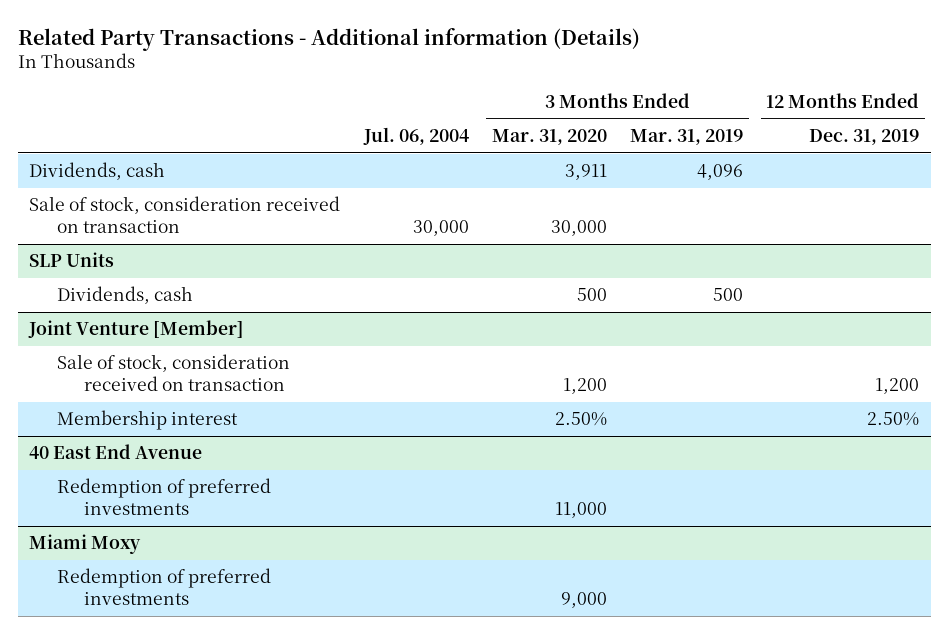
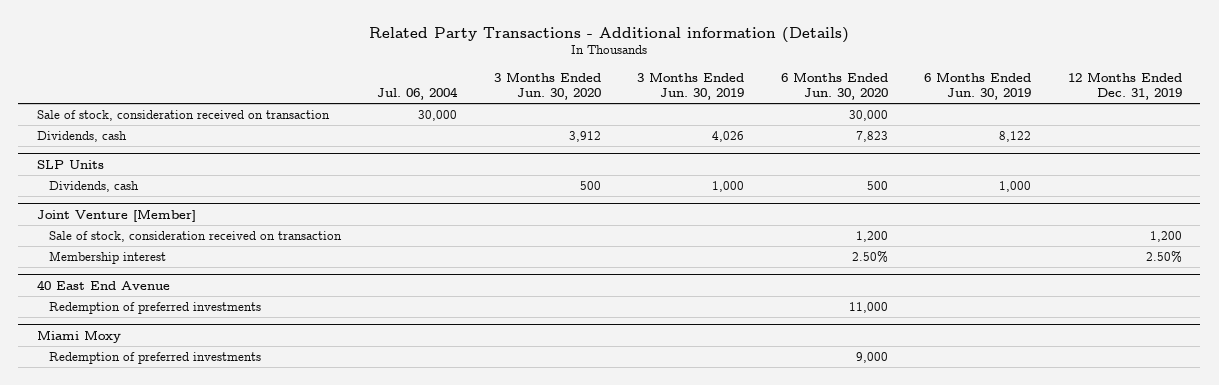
- | Jul. 06, 2004 | 3 Months Ended Mar. 31, 2020 | 3 Months Ended Mar. 31, 2019 | 12 Months Ended Dec. 31, 2019
+ | Jul. 06, 2004 | 3 Months Ended Jun. 30, 2020 | 3 Months Ended Jun. 30, 2019 | 6 Months Ended Jun. 30, 2020 | 6 Months Ended Jun. 30, 2019 | 12 Months Ended Dec. 31, 2019
moved down: Dividends, cash | | 3,912 | 4,026 | 7,823 | 8,122 |

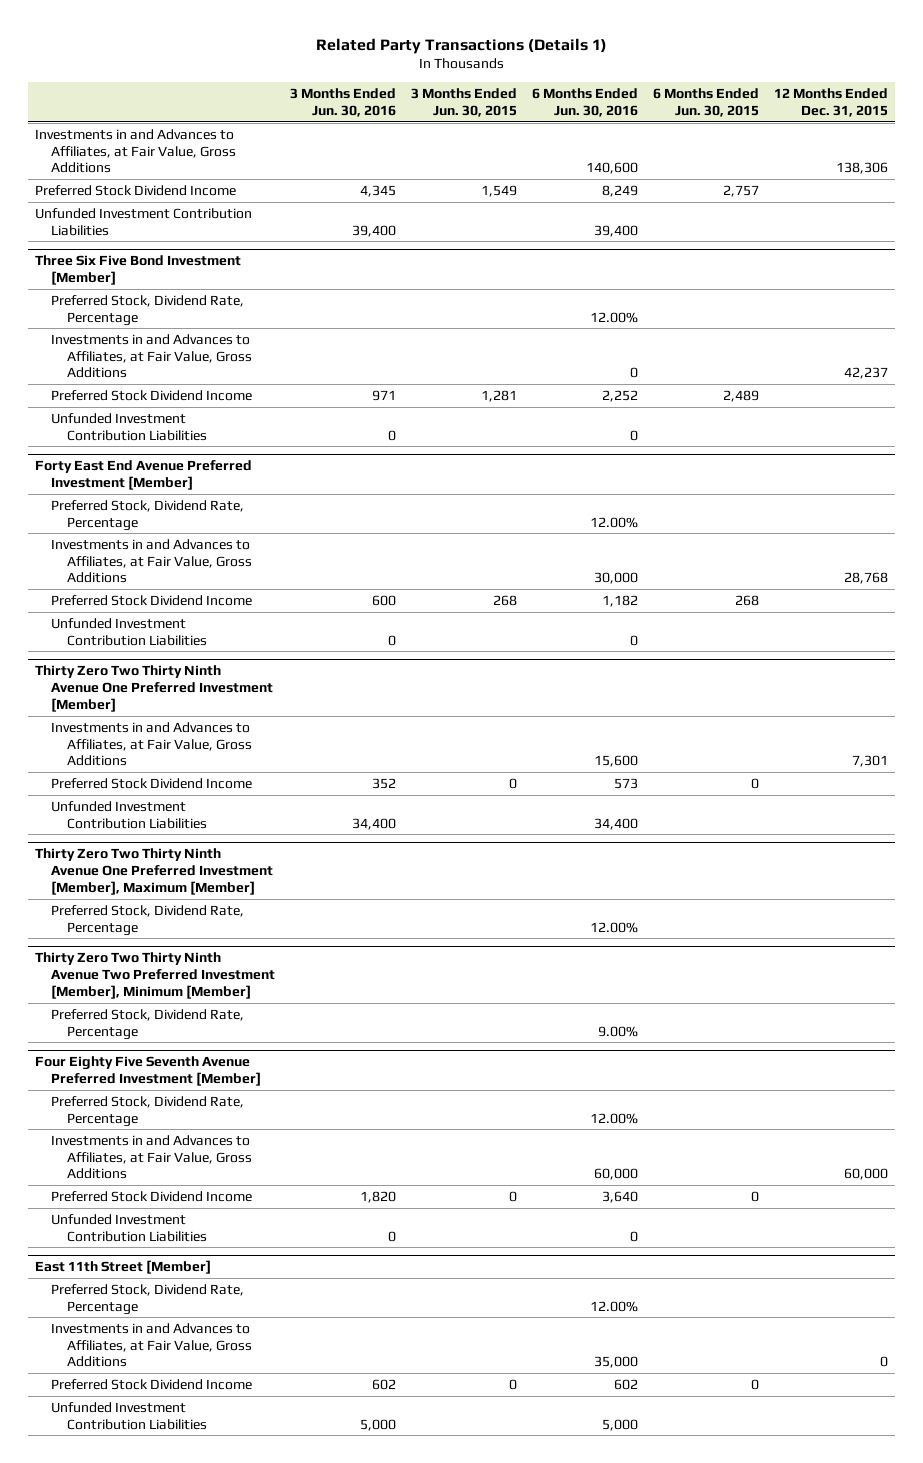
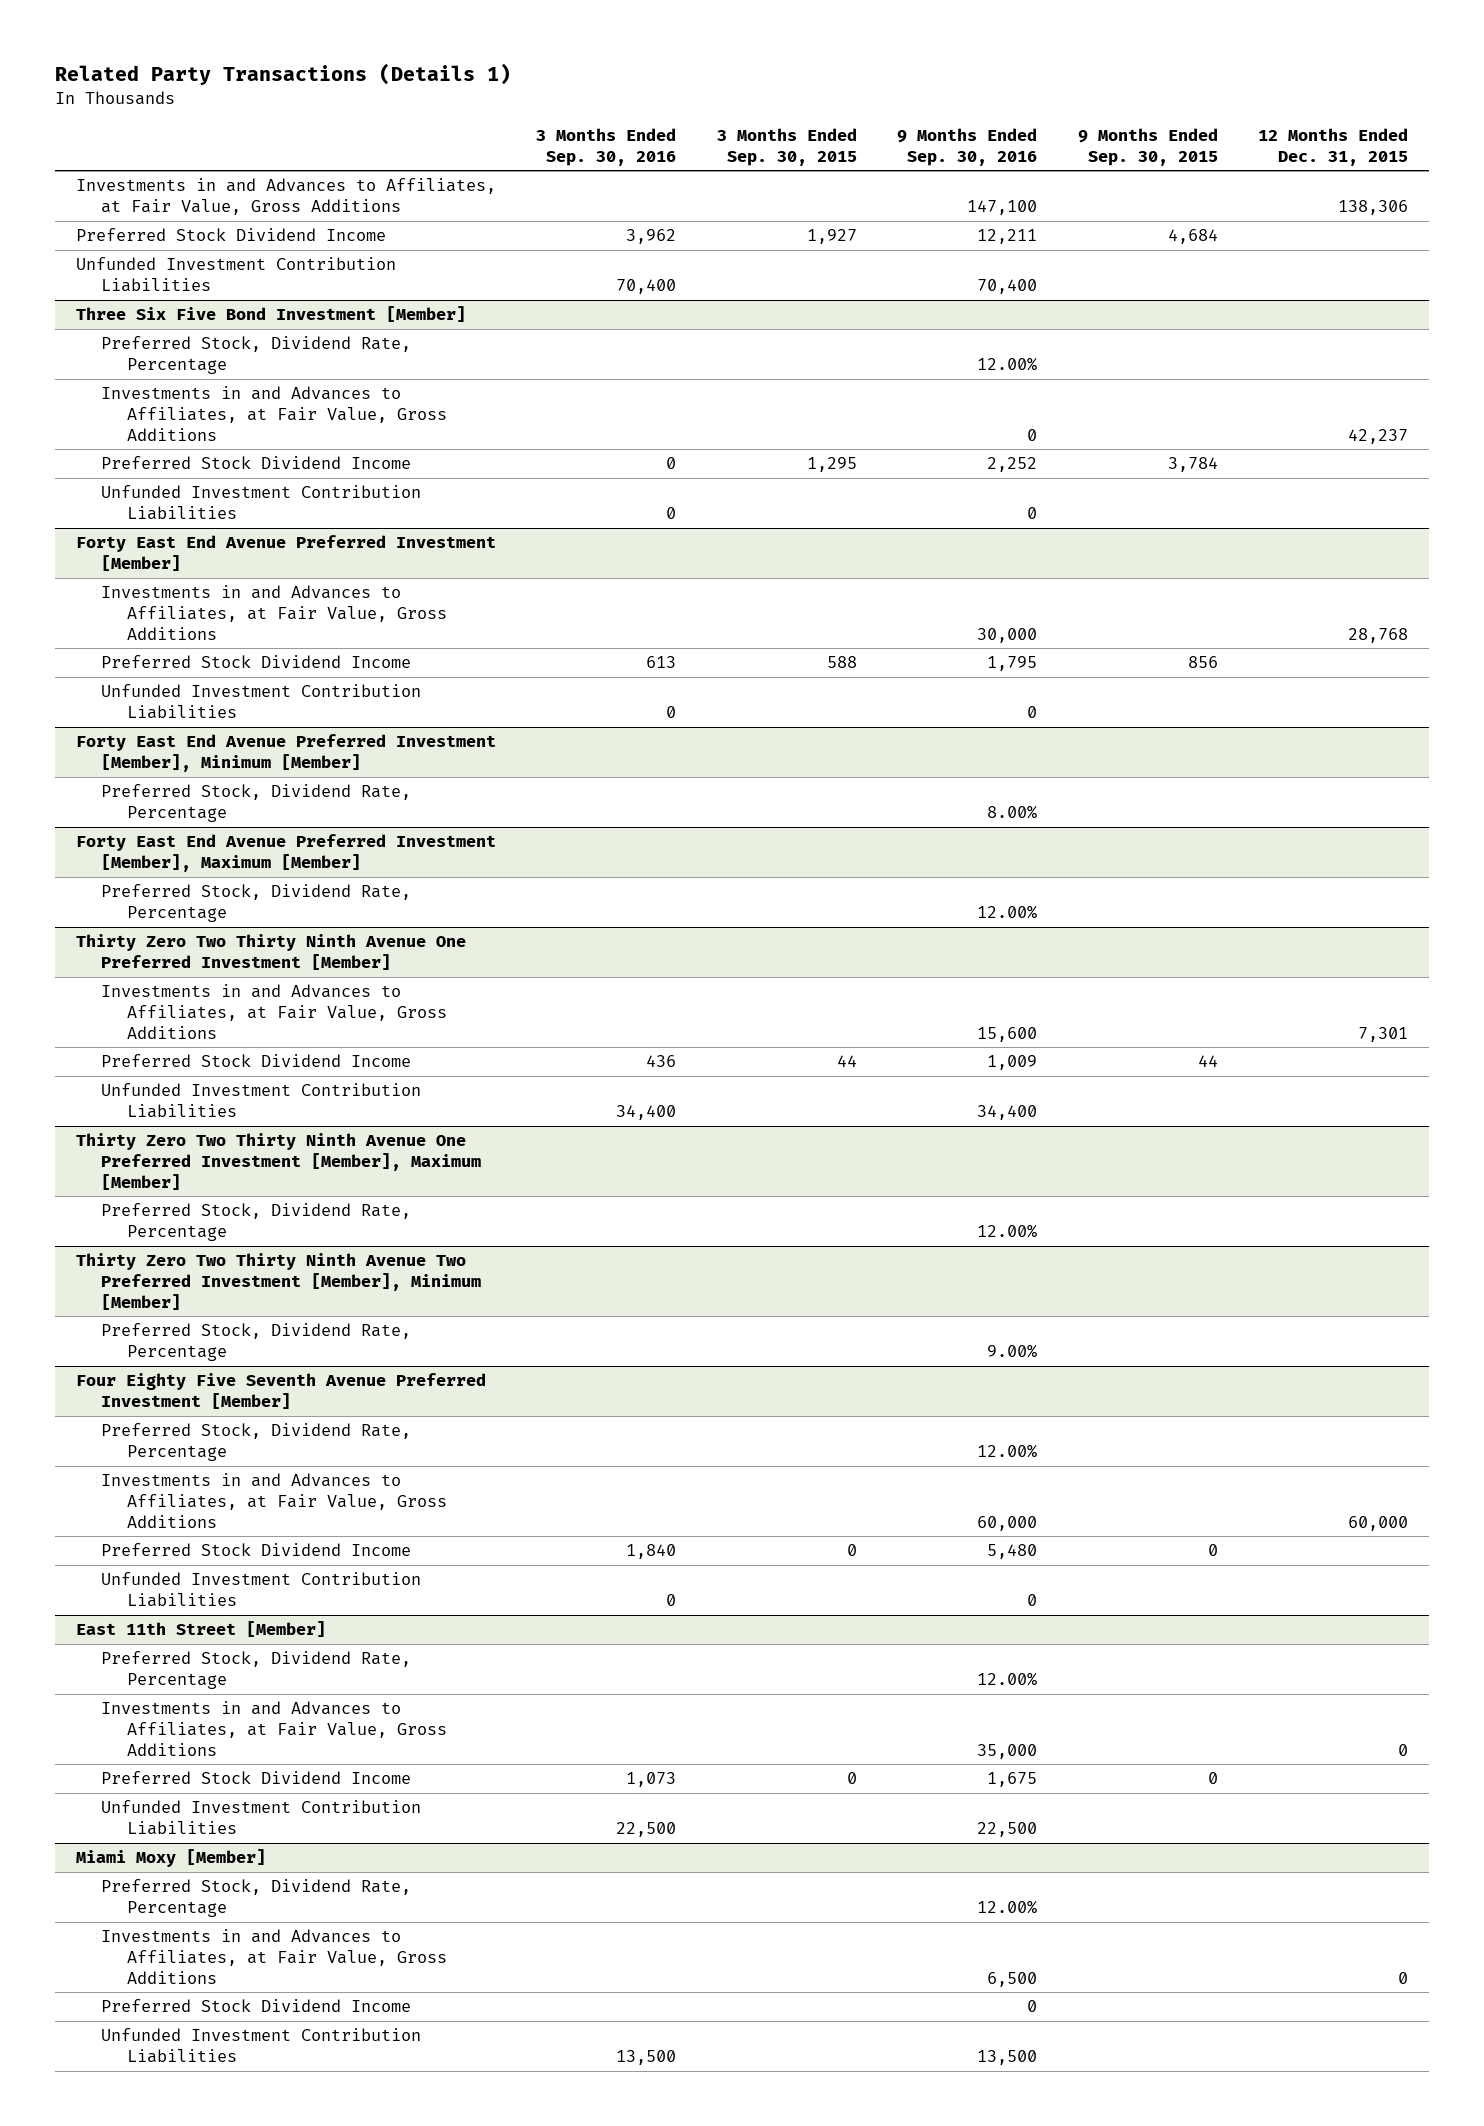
- | 3 Months Ended Jun. 30, 2016 | 3 Months Ended Jun. 30, 2015 | 6 Months Ended Jun. 30, 2016 | 6 Months Ended Jun. 30, 2015 | 12 Months Ended Dec. 31, 2015
+ | 3 Months Ended Sep. 30, 2016 | 3 Months Ended Sep. 30, 2015 | 9 Months Ended Sep. 30, 2016 | 9 Months Ended Sep. 30, 2015 | 12 Months Ended Dec. 31, 2015
@ Forty East End Avenue Preferred Investment [Member]
- Preferred Stock, Dividend Rate, Percentage | | | 12.00% | |
+ Forty East End Avenue Preferred Investment [Member], Minimum [Member]
+ Preferred Stock, Dividend Rate, Percentage | | | 8.00% | |
+ Forty East End Avenue Preferred Investment [Member], Maximum [Member]
+ Preferred Stock, Dividend Rate, Percentage | | | 12.00% | |
+ Miami Moxy [Member]
+ Preferred Stock, Dividend Rate, Percentage | | | 12.00% | |
+ Investments in and Advances to Affiliates, at Fair Value, Gross Additions | | | 6,500 | | 0
+ Preferred Stock Dividend Income | | | 0 | |
+ Unfunded Investment Contribution Liabilities | 13,500 | | 13,500 | |

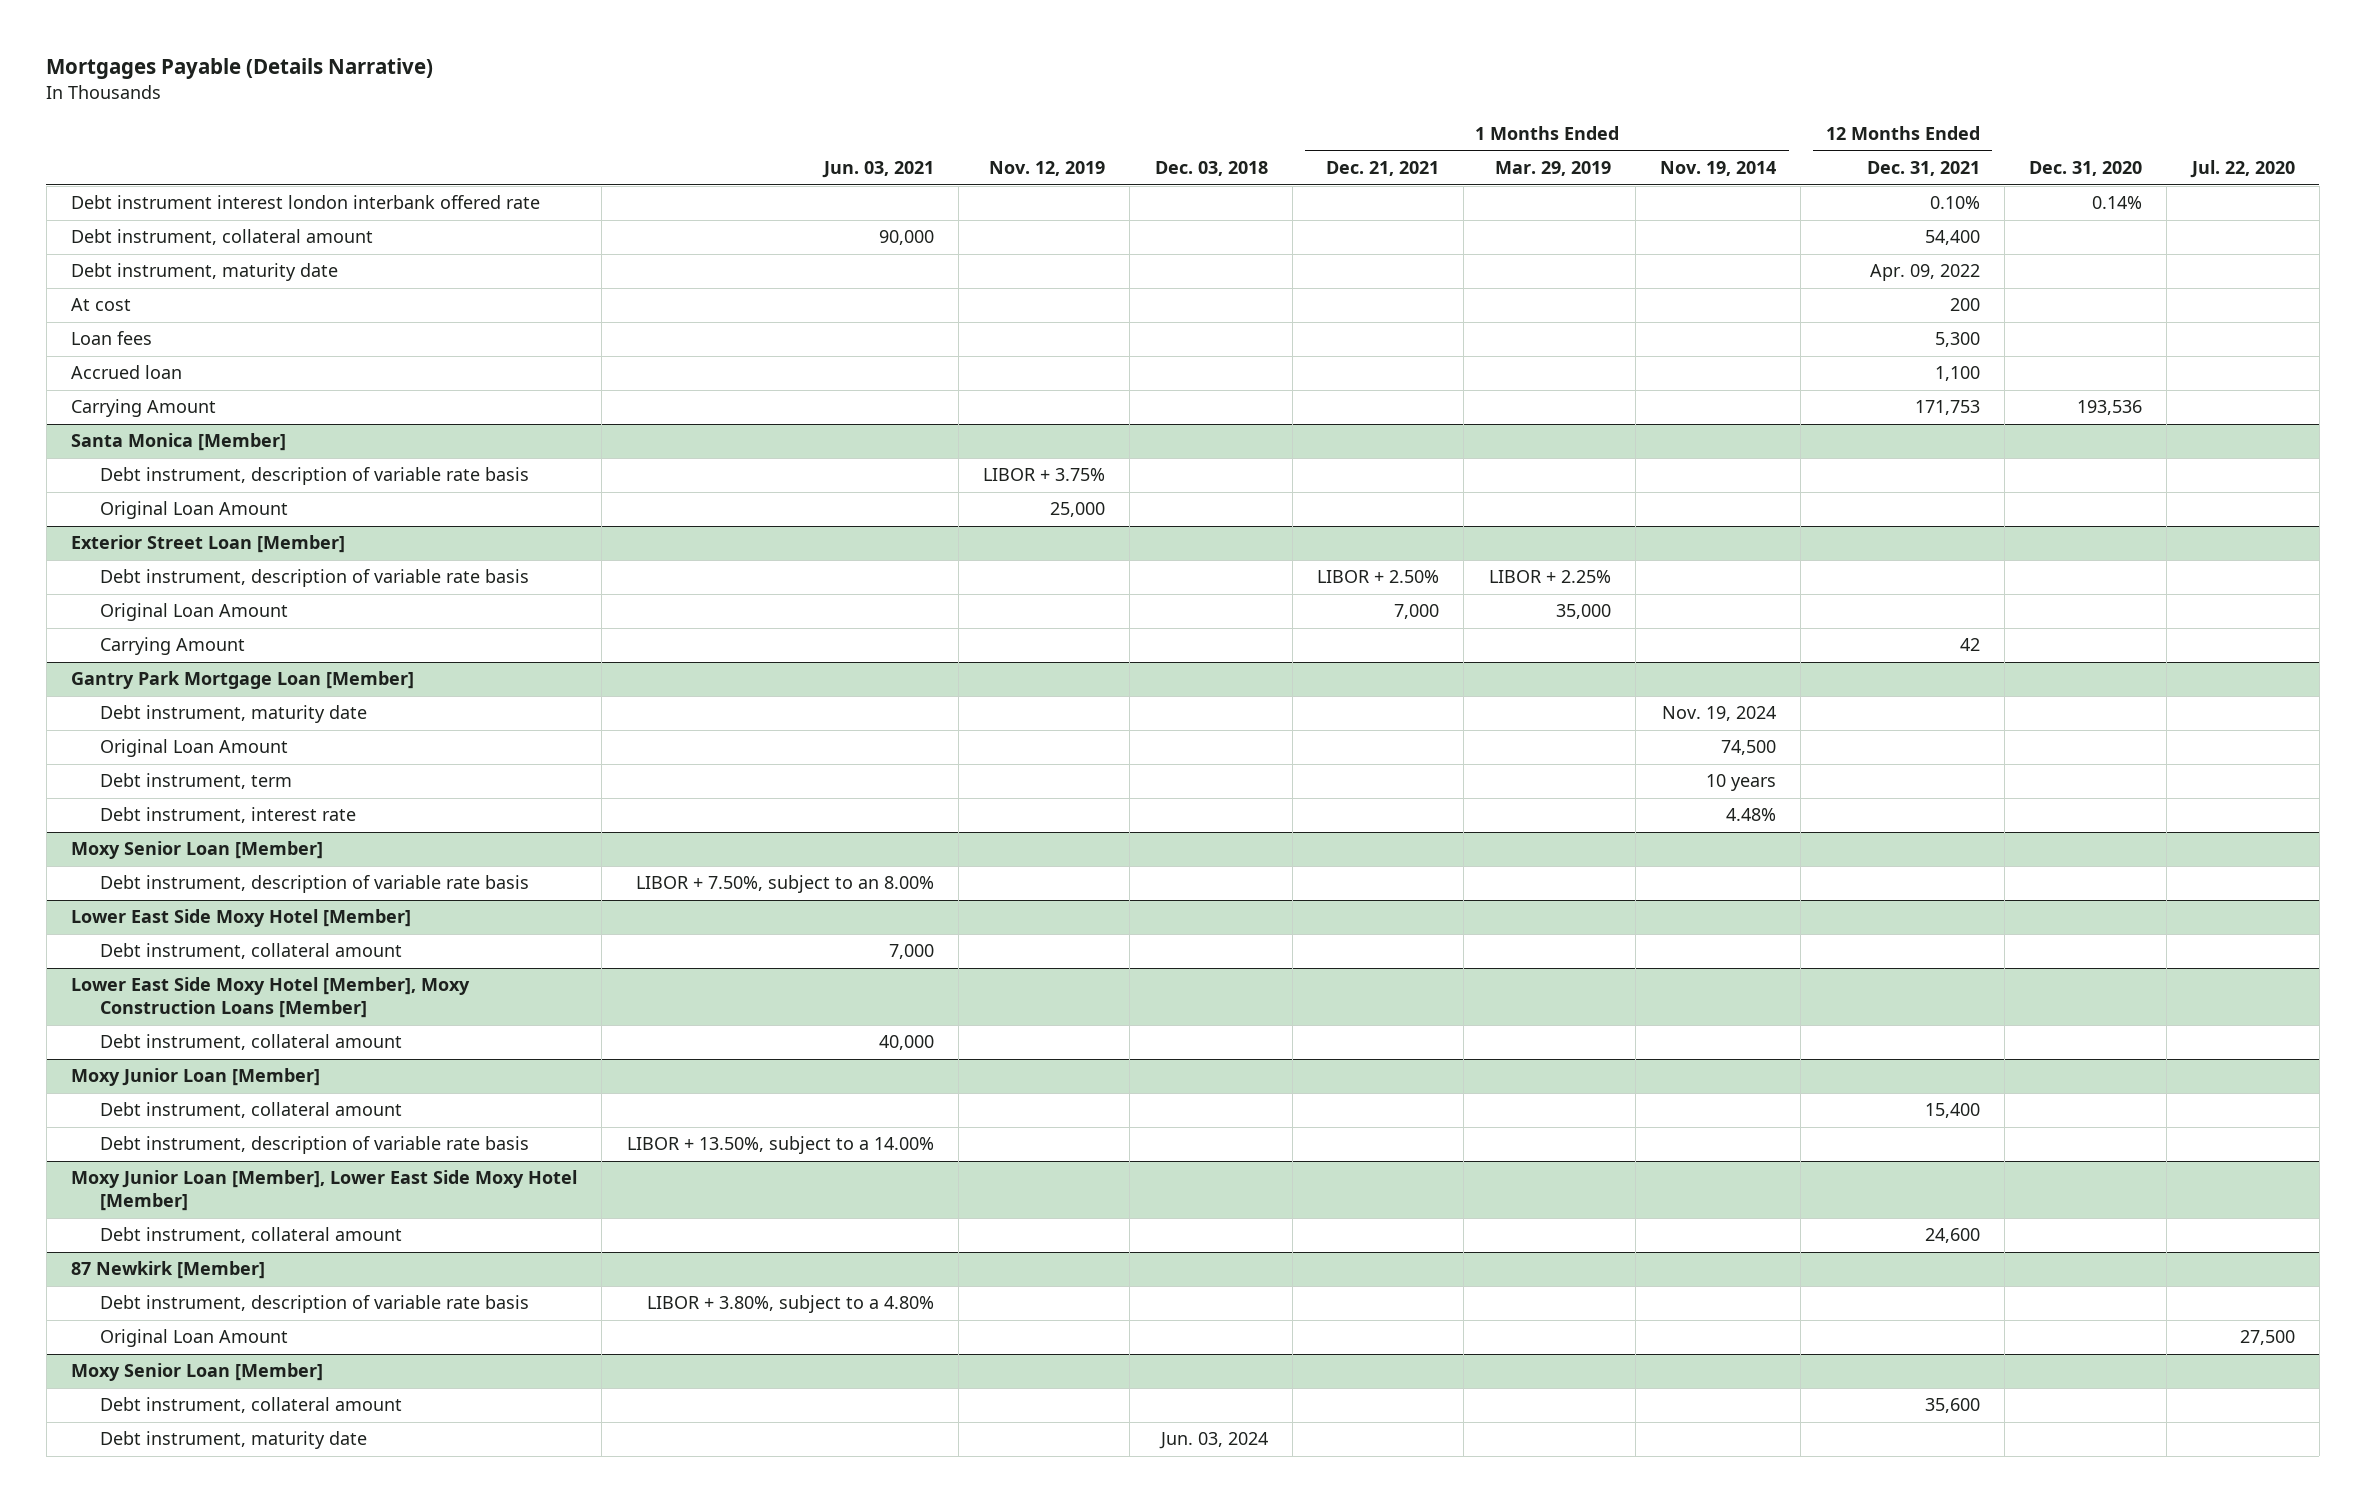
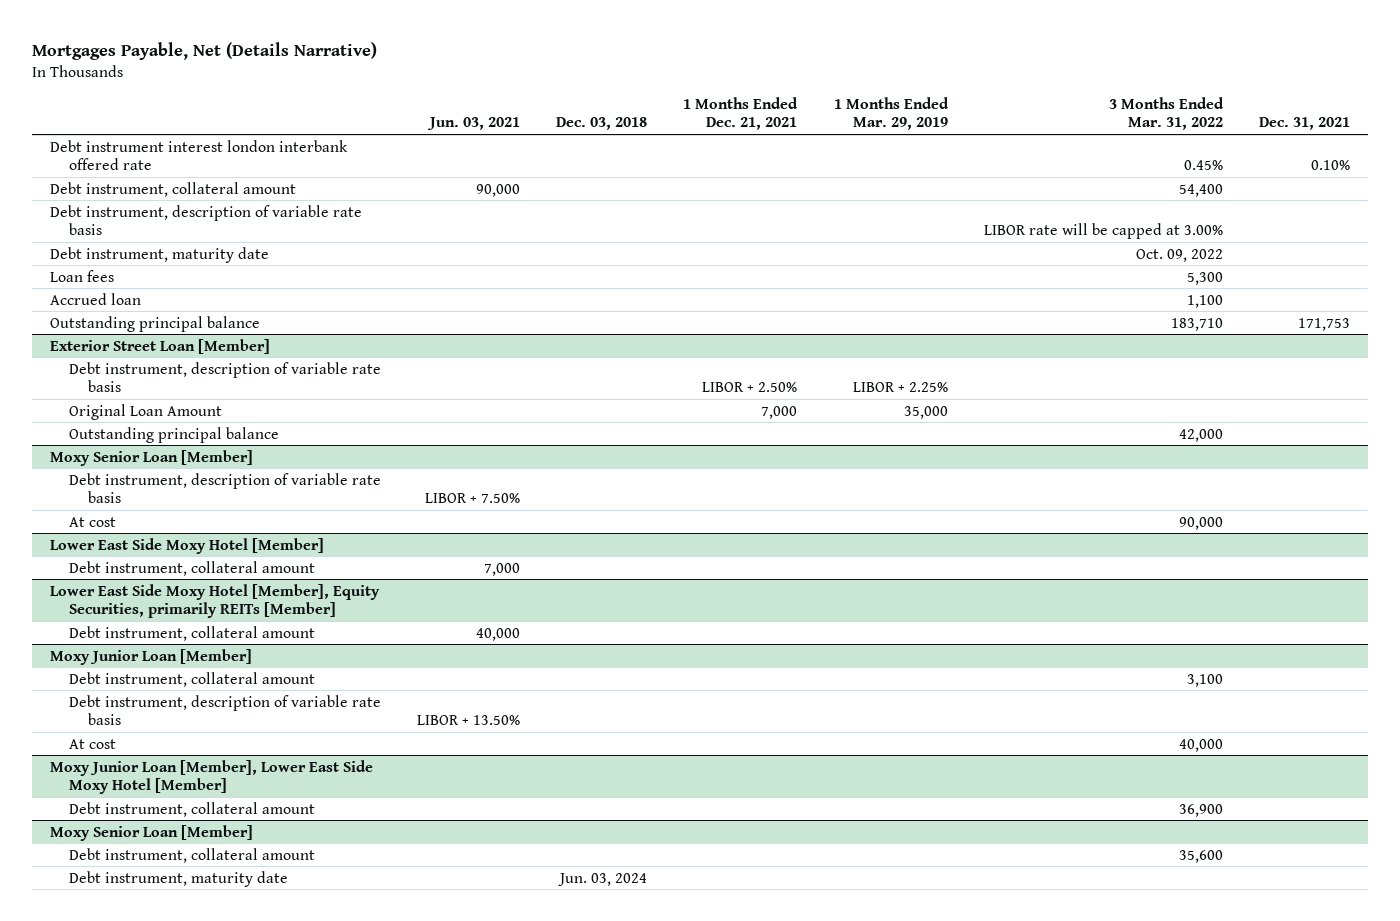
- Mortgages Payable (Details Narrative)
+ Mortgages Payable, Net (Details Narrative)
- | Jun. 03, 2021 | Nov. 12, 2019 | Dec. 03, 2018 | 1 Months Ended Dec. 21, 2021 | 1 Months Ended Mar. 29, 2019 | 1 Months Ended Nov. 19, 2014 | 12 Months Ended Dec. 31, 2021 | Dec. 31, 2020 | Jul. 22, 2020
+ | Jun. 03, 2021 | Dec. 03, 2018 | 1 Months Ended Dec. 21, 2021 | 1 Months Ended Mar. 29, 2019 | 3 Months Ended Mar. 31, 2022 | Dec. 31, 2021
+ Debt instrument, description of variable rate basis | | | | | LIBOR rate will be capped at 3.00% |
- At cost | | | | | | | 200 | |
- Carrying Amount | | | | | | | 171,753 | 193,536 |
- Santa Monica [Member]
- Debt instrument, description of variable rate basis | | LIBOR + 3.75% | | | | | | |
- Original Loan Amount | | 25,000 | | | | | | |
+ Outstanding principal balance | | | | | 183,710 | 171,753
@ Exterior Street Loan [Member]
- Carrying Amount | | | | | | | 42 | |
- Gantry Park Mortgage Loan [Member]
- Debt instrument, maturity date | | | | | | Nov. 19, 2024 | | |
- Original Loan Amount | | | | | | 74,500 | | |
- Debt instrument, term | | | | | | 10 years | | |
- Debt instrument, interest rate | | | | | | 4.48% | | |
@ Exterior Street Loan [Member]
+ Outstanding principal balance | | | | | 42,000 |
@ Moxy Senior Loan [Member]
- Debt instrument, description of variable rate basis | LIBOR + 7.50%, subject to an 8.00% | | | | | | | |
+ Debt instrument, description of variable rate basis | LIBOR + 7.50% | | | | |
+ At cost | | | | | 90,000 |
- Lower East Side Moxy Hotel [Member], Moxy Construction Loans [Member]
+ Lower East Side Moxy Hotel [Member], Equity Securities, primarily REITs [Member]
@ Moxy Junior Loan [Member]
- Debt instrument, description of variable rate basis | LIBOR + 13.50%, subject to a 14.00% | | | | | | | |
+ Debt instrument, description of variable rate basis | LIBOR + 13.50% | | | | |
+ At cost | | | | | 40,000 |
- 87 Newkirk [Member]
- Debt instrument, description of variable rate basis | LIBOR + 3.80%, subject to a 4.80% | | | | | | | |
- Original Loan Amount | | | | | | | | | 27,500

